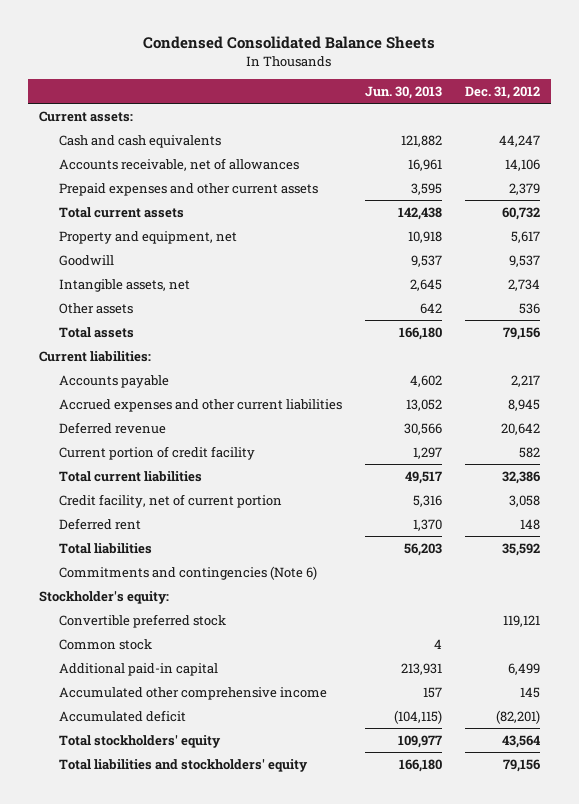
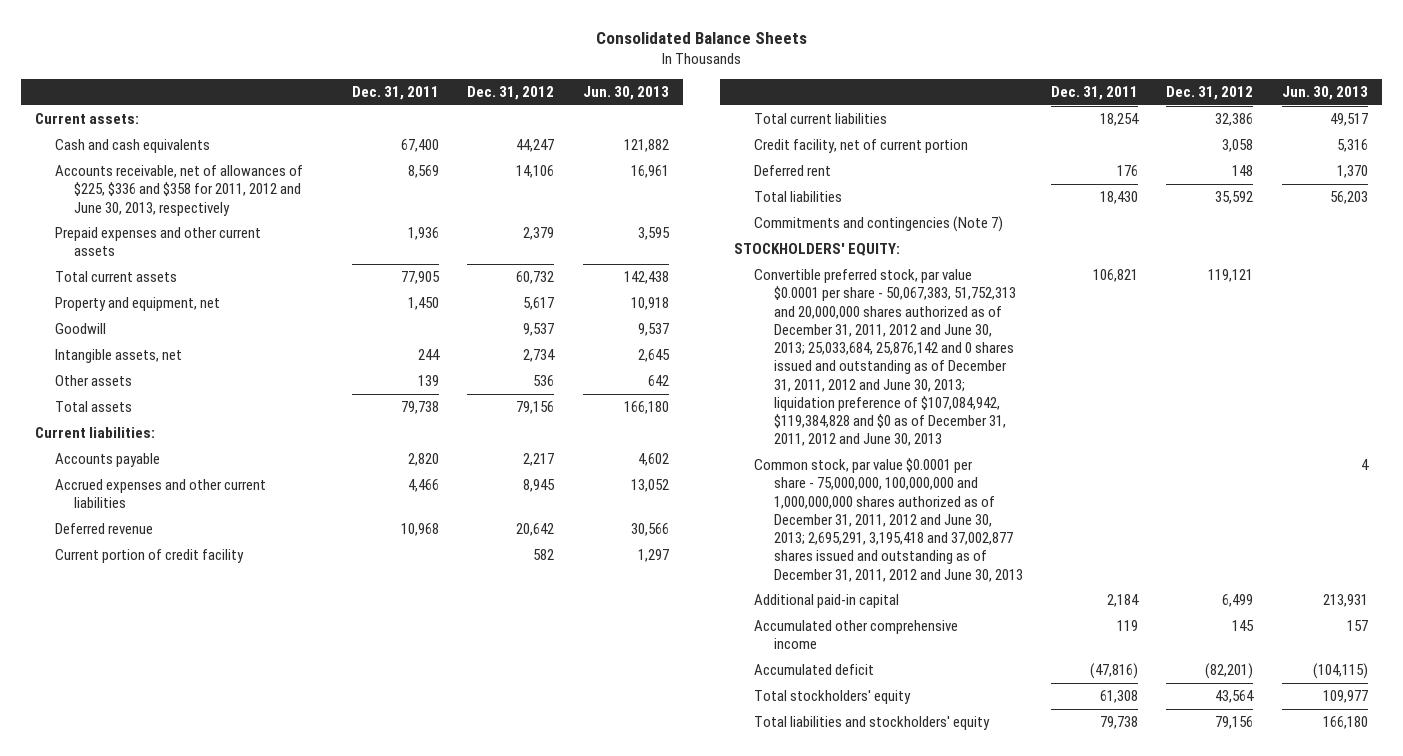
- Condensed Consolidated Balance Sheets
+ Consolidated Balance Sheets
- | Jun. 30, 2013 | Dec. 31, 2012
+ | Dec. 31, 2011 | Dec. 31, 2012 | Jun. 30, 2013
- Accounts receivable, net of allowances | 16,961 | 14,106
+ Accounts receivable, net of allowances of $225, $336 and $358 for 2011, 2012 and June 30, 2013, respectively | 8,569 | 14,106 | 16,961
- Commitments and contingencies (Note 6)
- Stockholder's equity:
- Convertible preferred stock | | 119,121
- Common stock | 4 |
+ Commitments and contingencies (Note 7)
+ STOCKHOLDERS' EQUITY:
+ Convertible preferred stock, par value $0.0001 per share - 50,067,383, 51,752,313 and 20,000,000 shares authorized as of December 31, 2011, 2012 and June 30, 2013; 25,033,684, 25,876,142 and 0 shares issued and outstanding as of December 31, 2011, 2012 and June 30, 2013; liquidation preference of $107,084,942, $119,384,828 and $0 as of December 31, 2011, 2012 and June 30, 2013 | 106,821 | 119,121 |
+ Common stock, par value $0.0001 per share - 75,000,000, 100,000,000 and 1,000,000,000 shares authorized as of December 31, 2011, 2012 and June 30, 2013; 2,695,291, 3,195,418 and 37,002,877 shares issued and outstanding as of December 31, 2011, 2012 and June 30, 2013 | | | 4

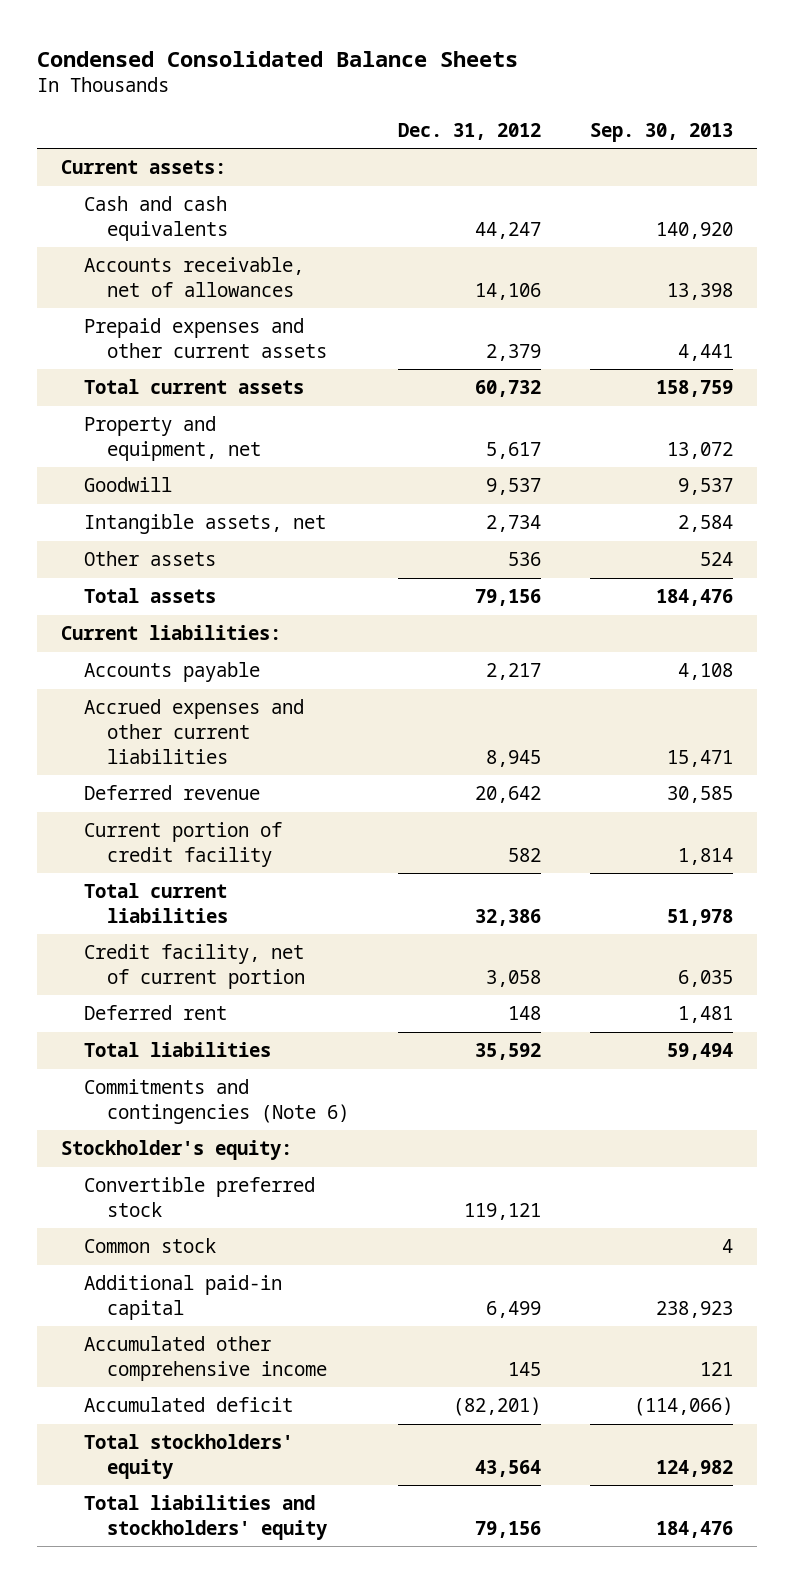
- Consolidated Balance Sheets
+ Condensed Consolidated Balance Sheets
- | Dec. 31, 2011 | Dec. 31, 2012 | Jun. 30, 2013
+ | Dec. 31, 2012 | Sep. 30, 2013
- Accounts receivable, net of allowances of $225, $336 and $358 for 2011, 2012 and June 30, 2013, respectively | 8,569 | 14,106 | 16,961
+ Accounts receivable, net of allowances | 14,106 | 13,398
- Commitments and contingencies (Note 7)
- STOCKHOLDERS' EQUITY:
- Convertible preferred stock, par value $0.0001 per share - 50,067,383, 51,752,313 and 20,000,000 shares authorized as of December 31, 2011, 2012 and June 30, 2013; 25,033,684, 25,876,142 and 0 shares issued and outstanding as of December 31, 2011, 2012 and June 30, 2013; liquidation preference of $107,084,942, $119,384,828 and $0 as of December 31, 2011, 2012 and June 30, 2013 | 106,821 | 119,121 |
- Common stock, par value $0.0001 per share - 75,000,000, 100,000,000 and 1,000,000,000 shares authorized as of December 31, 2011, 2012 and June 30, 2013; 2,695,291, 3,195,418 and 37,002,877 shares issued and outstanding as of December 31, 2011, 2012 and June 30, 2013 | | | 4
+ Commitments and contingencies (Note 6)
+ Stockholder's equity:
+ Convertible preferred stock | 119,121 |
+ Common stock | | 4

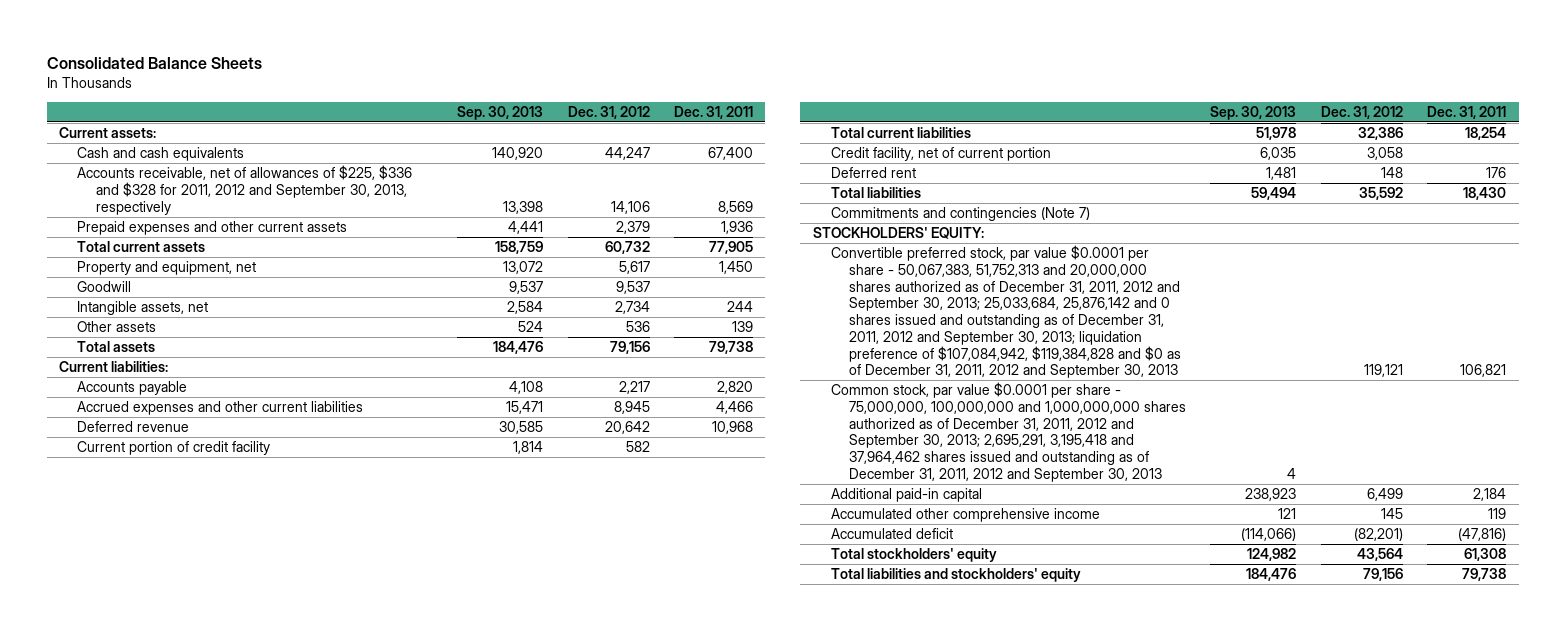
- Condensed Consolidated Balance Sheets
+ Consolidated Balance Sheets
- | Dec. 31, 2012 | Sep. 30, 2013
+ | Sep. 30, 2013 | Dec. 31, 2012 | Dec. 31, 2011
- Accounts receivable, net of allowances | 14,106 | 13,398
+ Accounts receivable, net of allowances of $225, $336 and $328 for 2011, 2012 and September 30, 2013, respectively | 13,398 | 14,106 | 8,569
- Commitments and contingencies (Note 6)
- Stockholder's equity:
- Convertible preferred stock | 119,121 |
- Common stock | | 4
+ Commitments and contingencies (Note 7)
+ STOCKHOLDERS' EQUITY:
+ Convertible preferred stock, par value $0.0001 per share - 50,067,383, 51,752,313 and 20,000,000 shares authorized as of December 31, 2011, 2012 and September 30, 2013; 25,033,684, 25,876,142 and 0 shares issued and outstanding as of December 31, 2011, 2012 and September 30, 2013; liquidation preference of $107,084,942, $119,384,828 and $0 as of December 31, 2011, 2012 and September 30, 2013 | | 119,121 | 106,821
+ Common stock, par value $0.0001 per share - 75,000,000, 100,000,000 and 1,000,000,000 shares authorized as of December 31, 2011, 2012 and September 30, 2013; 2,695,291, 3,195,418 and 37,964,462 shares issued and outstanding as of December 31, 2011, 2012 and September 30, 2013 | 4 | |

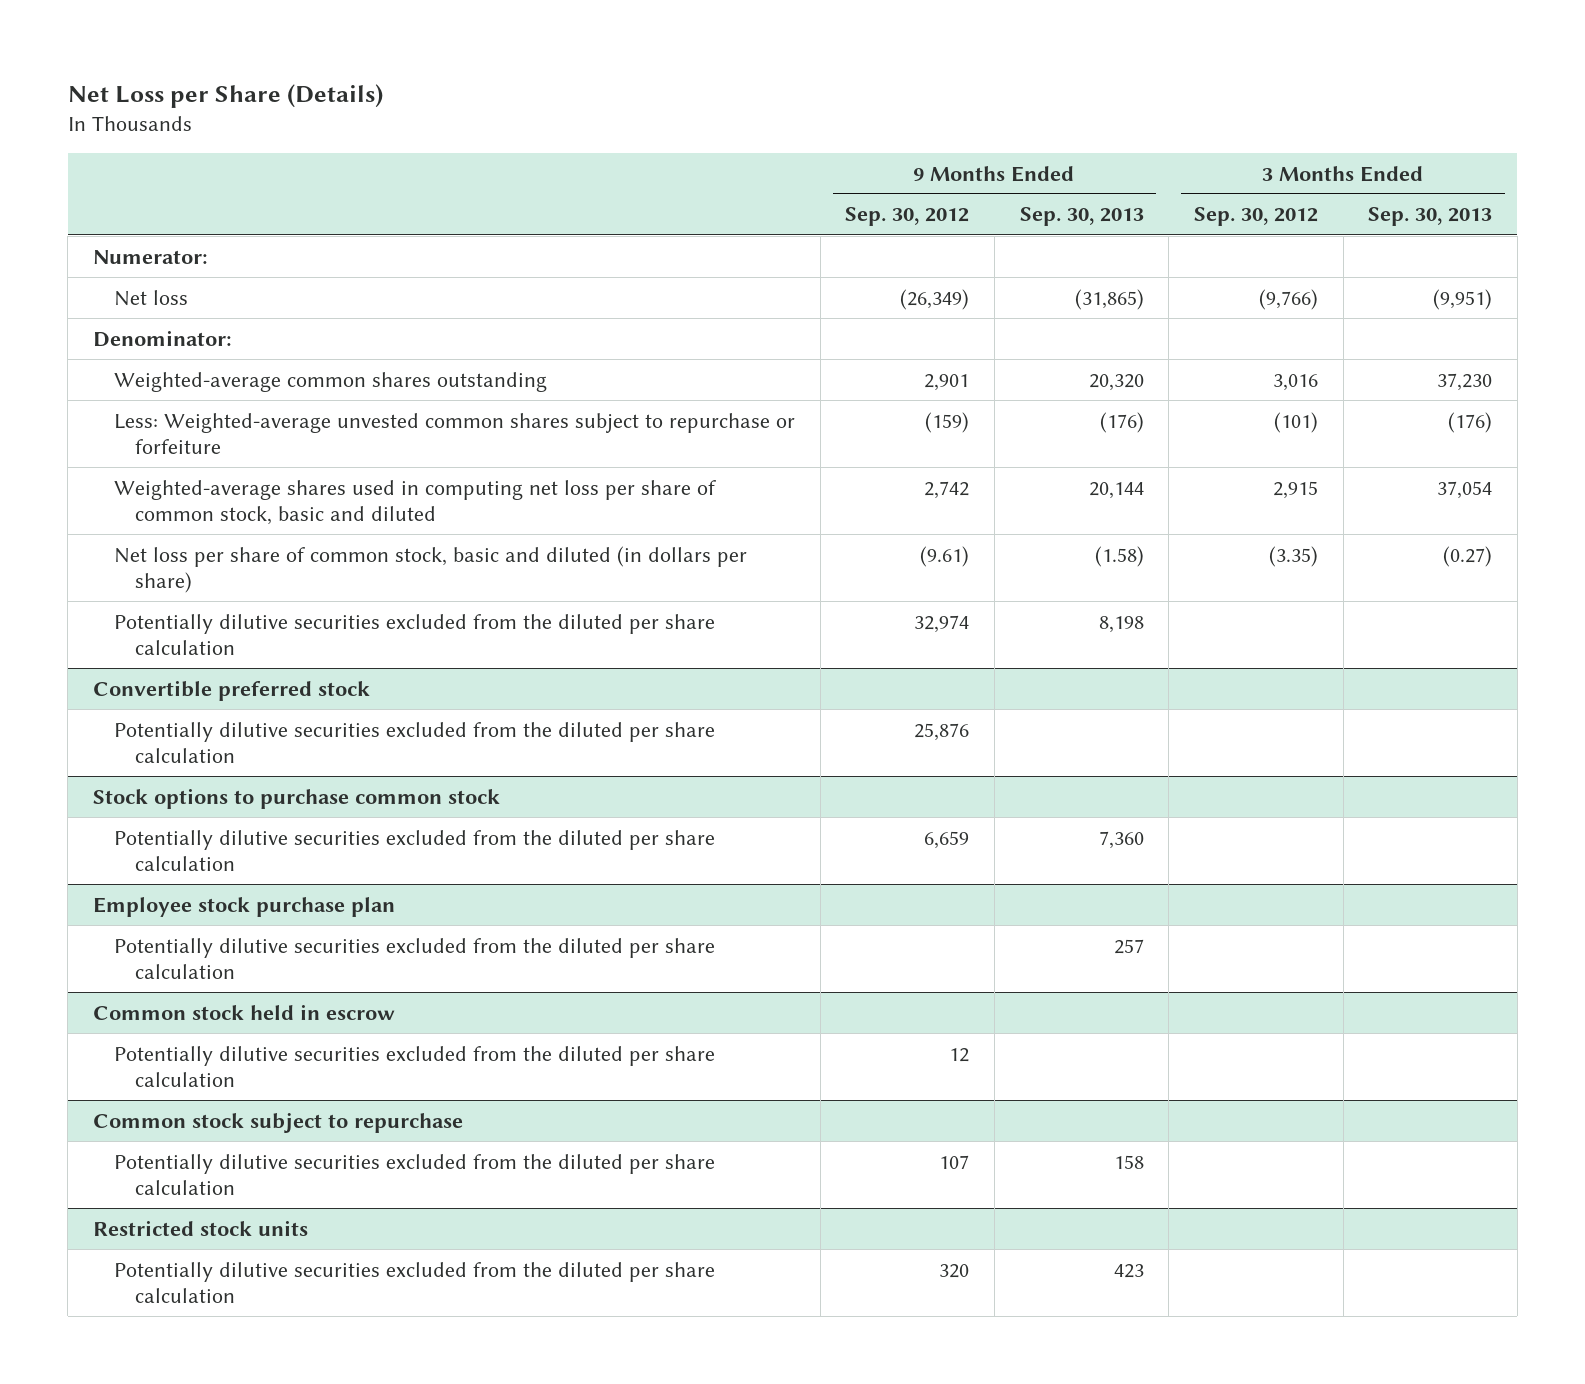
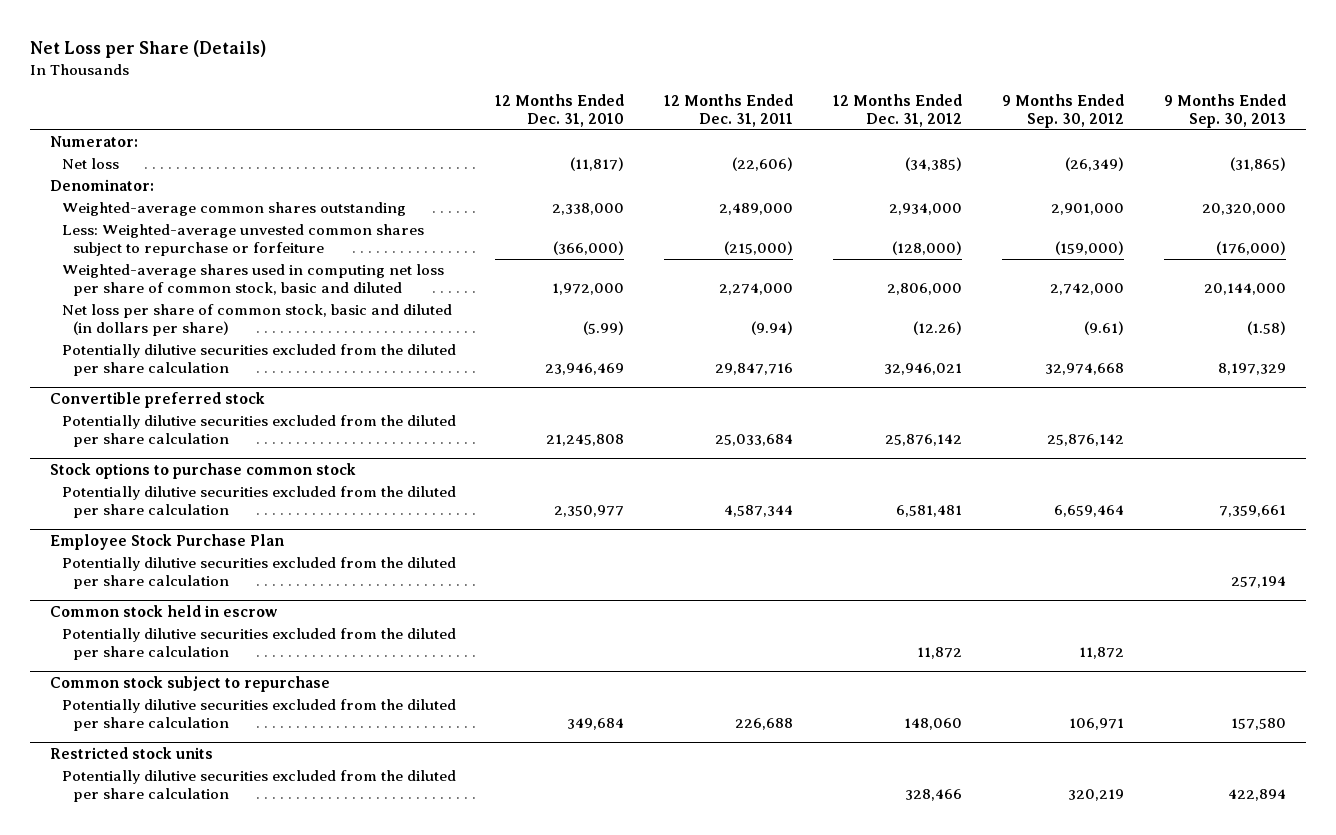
- | 9 Months Ended Sep. 30, 2012 | 9 Months Ended Sep. 30, 2013 | 3 Months Ended Sep. 30, 2012 | 3 Months Ended Sep. 30, 2013
+ | 12 Months Ended Dec. 31, 2010 | 12 Months Ended Dec. 31, 2011 | 12 Months Ended Dec. 31, 2012 | 9 Months Ended Sep. 30, 2012 | 9 Months Ended Sep. 30, 2013
- Weighted-average common shares outstanding | 2,901 | 20,320 | 3,016 | 37,230
- Less: Weighted-average unvested common shares subject to repurchase or forfeiture | (159) | (176) | (101) | (176)
- Weighted-average shares used in computing net loss per share of common stock, basic and diluted | 2,742 | 20,144 | 2,915 | 37,054
+ Weighted-average common shares outstanding | 2,338,000 | 2,489,000 | 2,934,000 | 2,901,000 | 20,320,000
+ Less: Weighted-average unvested common shares subject to repurchase or forfeiture | (366,000) | (215,000) | (128,000) | (159,000) | (176,000)
+ Weighted-average shares used in computing net loss per share of common stock, basic and diluted | 1,972,000 | 2,274,000 | 2,806,000 | 2,742,000 | 20,144,000
- Potentially dilutive securities excluded from the diluted per share calculation | 32,974 | 8,198 | |
+ Potentially dilutive securities excluded from the diluted per share calculation | 23,946,469 | 29,847,716 | 32,946,021 | 32,974,668 | 8,197,329
@ Convertible preferred stock
- Potentially dilutive securities excluded from the diluted per share calculation | 25,876 | | |
+ Potentially dilutive securities excluded from the diluted per share calculation | 21,245,808 | 25,033,684 | 25,876,142 | 25,876,142 |
@ Stock options to purchase common stock
- Potentially dilutive securities excluded from the diluted per share calculation | 6,659 | 7,360 | |
- Employee stock purchase plan
- Potentially dilutive securities excluded from the diluted per share calculation | | 257 | |
@ Stock options to purchase common stock
+ Potentially dilutive securities excluded from the diluted per share calculation | 2,350,977 | 4,587,344 | 6,581,481 | 6,659,464 | 7,359,661
+ Employee Stock Purchase Plan
+ Potentially dilutive securities excluded from the diluted per share calculation | | | | | 257,194
@ Common stock held in escrow
- Potentially dilutive securities excluded from the diluted per share calculation | 12 | | |
+ Potentially dilutive securities excluded from the diluted per share calculation | | | 11,872 | 11,872 |
@ Common stock subject to repurchase
- Potentially dilutive securities excluded from the diluted per share calculation | 107 | 158 | |
+ Potentially dilutive securities excluded from the diluted per share calculation | 349,684 | 226,688 | 148,060 | 106,971 | 157,580
@ Restricted stock units
- Potentially dilutive securities excluded from the diluted per share calculation | 320 | 423 | |
+ Potentially dilutive securities excluded from the diluted per share calculation | | | 328,466 | 320,219 | 422,894

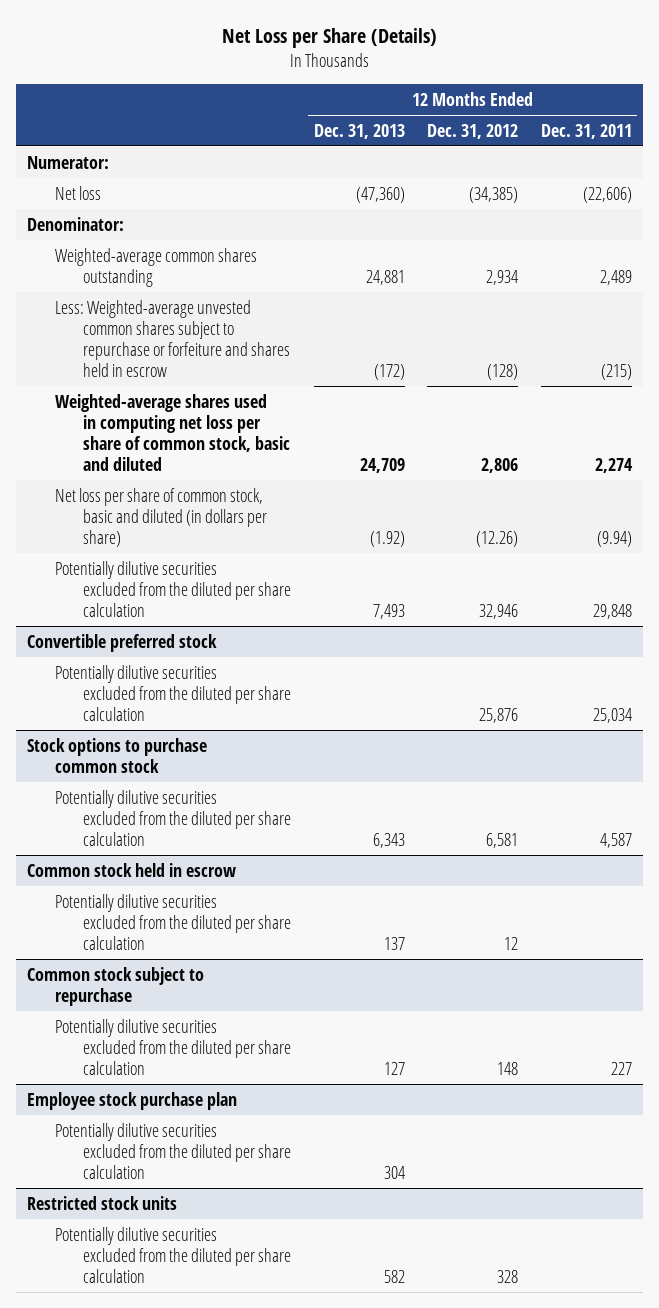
- | 12 Months Ended Dec. 31, 2010 | 12 Months Ended Dec. 31, 2011 | 12 Months Ended Dec. 31, 2012 | 9 Months Ended Sep. 30, 2012 | 9 Months Ended Sep. 30, 2013
+ | 12 Months Ended Dec. 31, 2013 | 12 Months Ended Dec. 31, 2012 | 12 Months Ended Dec. 31, 2011
- Weighted-average common shares outstanding | 2,338,000 | 2,489,000 | 2,934,000 | 2,901,000 | 20,320,000
- Less: Weighted-average unvested common shares subject to repurchase or forfeiture | (366,000) | (215,000) | (128,000) | (159,000) | (176,000)
- Weighted-average shares used in computing net loss per share of common stock, basic and diluted | 1,972,000 | 2,274,000 | 2,806,000 | 2,742,000 | 20,144,000
+ Weighted-average common shares outstanding | 24,881 | 2,934 | 2,489
+ Less: Weighted-average unvested common shares subject to repurchase or forfeiture and shares held in escrow | (172) | (128) | (215)
+ Weighted-average shares used in computing net loss per share of common stock, basic and diluted | 24,709 | 2,806 | 2,274
- Potentially dilutive securities excluded from the diluted per share calculation | 23,946,469 | 29,847,716 | 32,946,021 | 32,974,668 | 8,197,329
+ Potentially dilutive securities excluded from the diluted per share calculation | 7,493 | 32,946 | 29,848
@ Convertible preferred stock
- Potentially dilutive securities excluded from the diluted per share calculation | 21,245,808 | 25,033,684 | 25,876,142 | 25,876,142 |
+ Potentially dilutive securities excluded from the diluted per share calculation | | 25,876 | 25,034
@ Stock options to purchase common stock
- Potentially dilutive securities excluded from the diluted per share calculation | 2,350,977 | 4,587,344 | 6,581,481 | 6,659,464 | 7,359,661
- Employee Stock Purchase Plan
- Potentially dilutive securities excluded from the diluted per share calculation | | | | | 257,194
@ Stock options to purchase common stock
+ Potentially dilutive securities excluded from the diluted per share calculation | 6,343 | 6,581 | 4,587
@ Common stock held in escrow
- Potentially dilutive securities excluded from the diluted per share calculation | | | 11,872 | 11,872 |
+ Potentially dilutive securities excluded from the diluted per share calculation | 137 | 12 |
@ Common stock subject to repurchase
- Potentially dilutive securities excluded from the diluted per share calculation | 349,684 | 226,688 | 148,060 | 106,971 | 157,580
+ Potentially dilutive securities excluded from the diluted per share calculation | 127 | 148 | 227
+ Employee stock purchase plan
+ Potentially dilutive securities excluded from the diluted per share calculation | 304 | |
@ Restricted stock units
- Potentially dilutive securities excluded from the diluted per share calculation | | | 328,466 | 320,219 | 422,894
+ Potentially dilutive securities excluded from the diluted per share calculation | 582 | 328 |

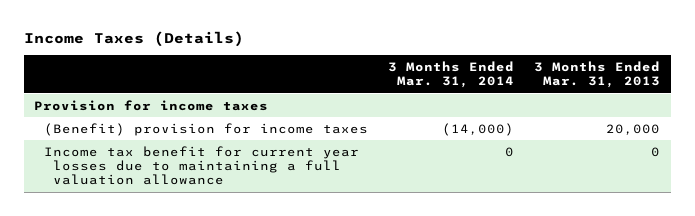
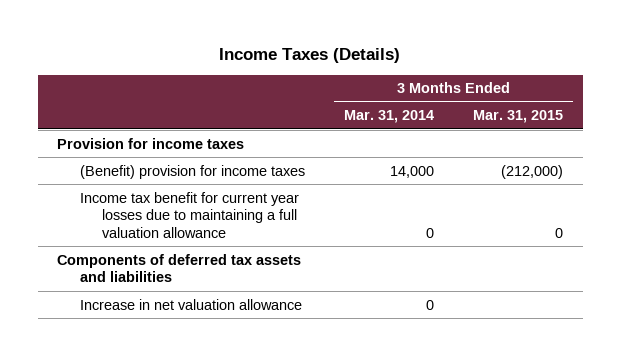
- | 3 Months Ended Mar. 31, 2014 | 3 Months Ended Mar. 31, 2013
+ | 3 Months Ended Mar. 31, 2014 | 3 Months Ended Mar. 31, 2015
- (Benefit) provision for income taxes | (14,000) | 20,000
+ (Benefit) provision for income taxes | 14,000 | (212,000)
+ Components of deferred tax assets and liabilities
+ Increase in net valuation allowance | 0 |

